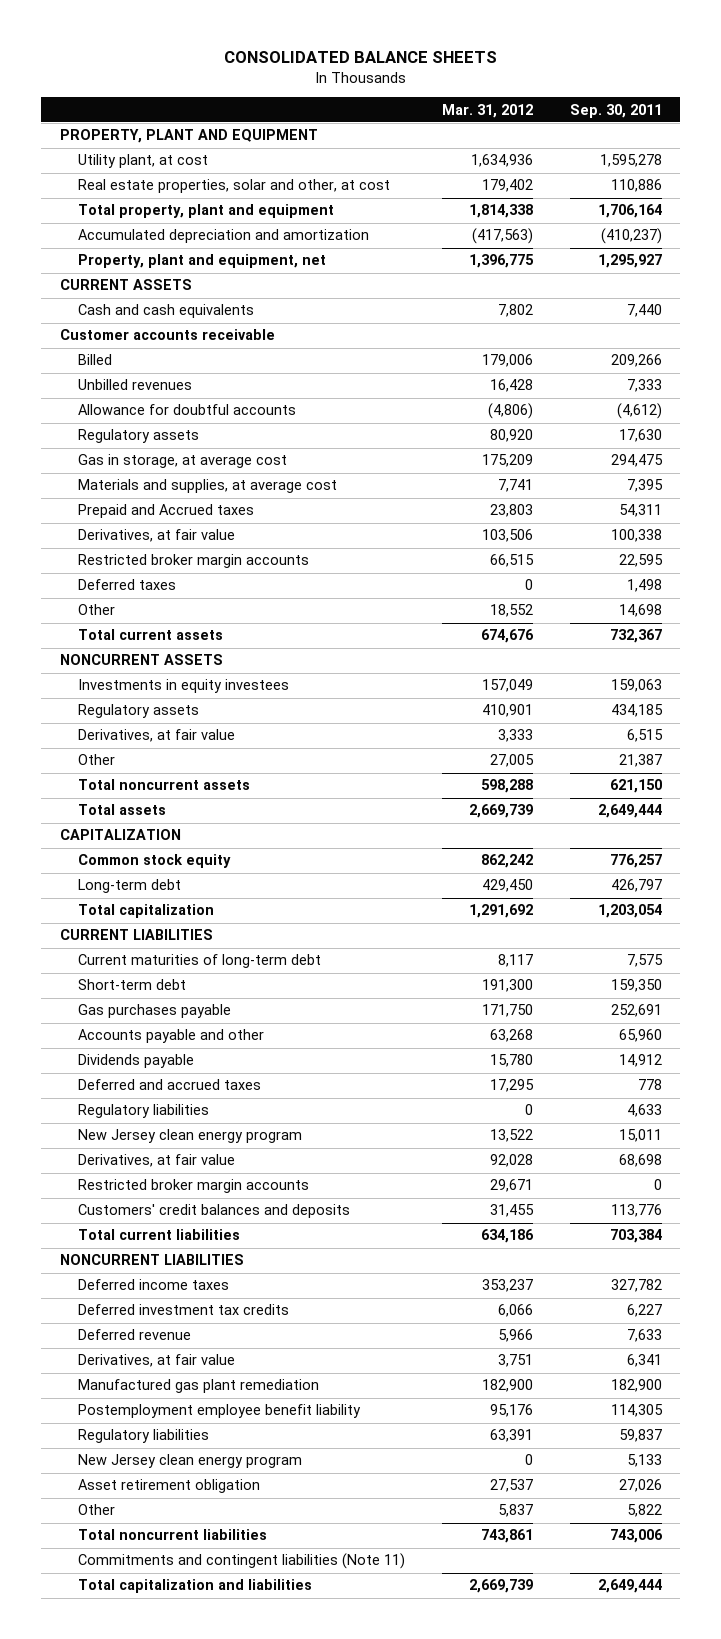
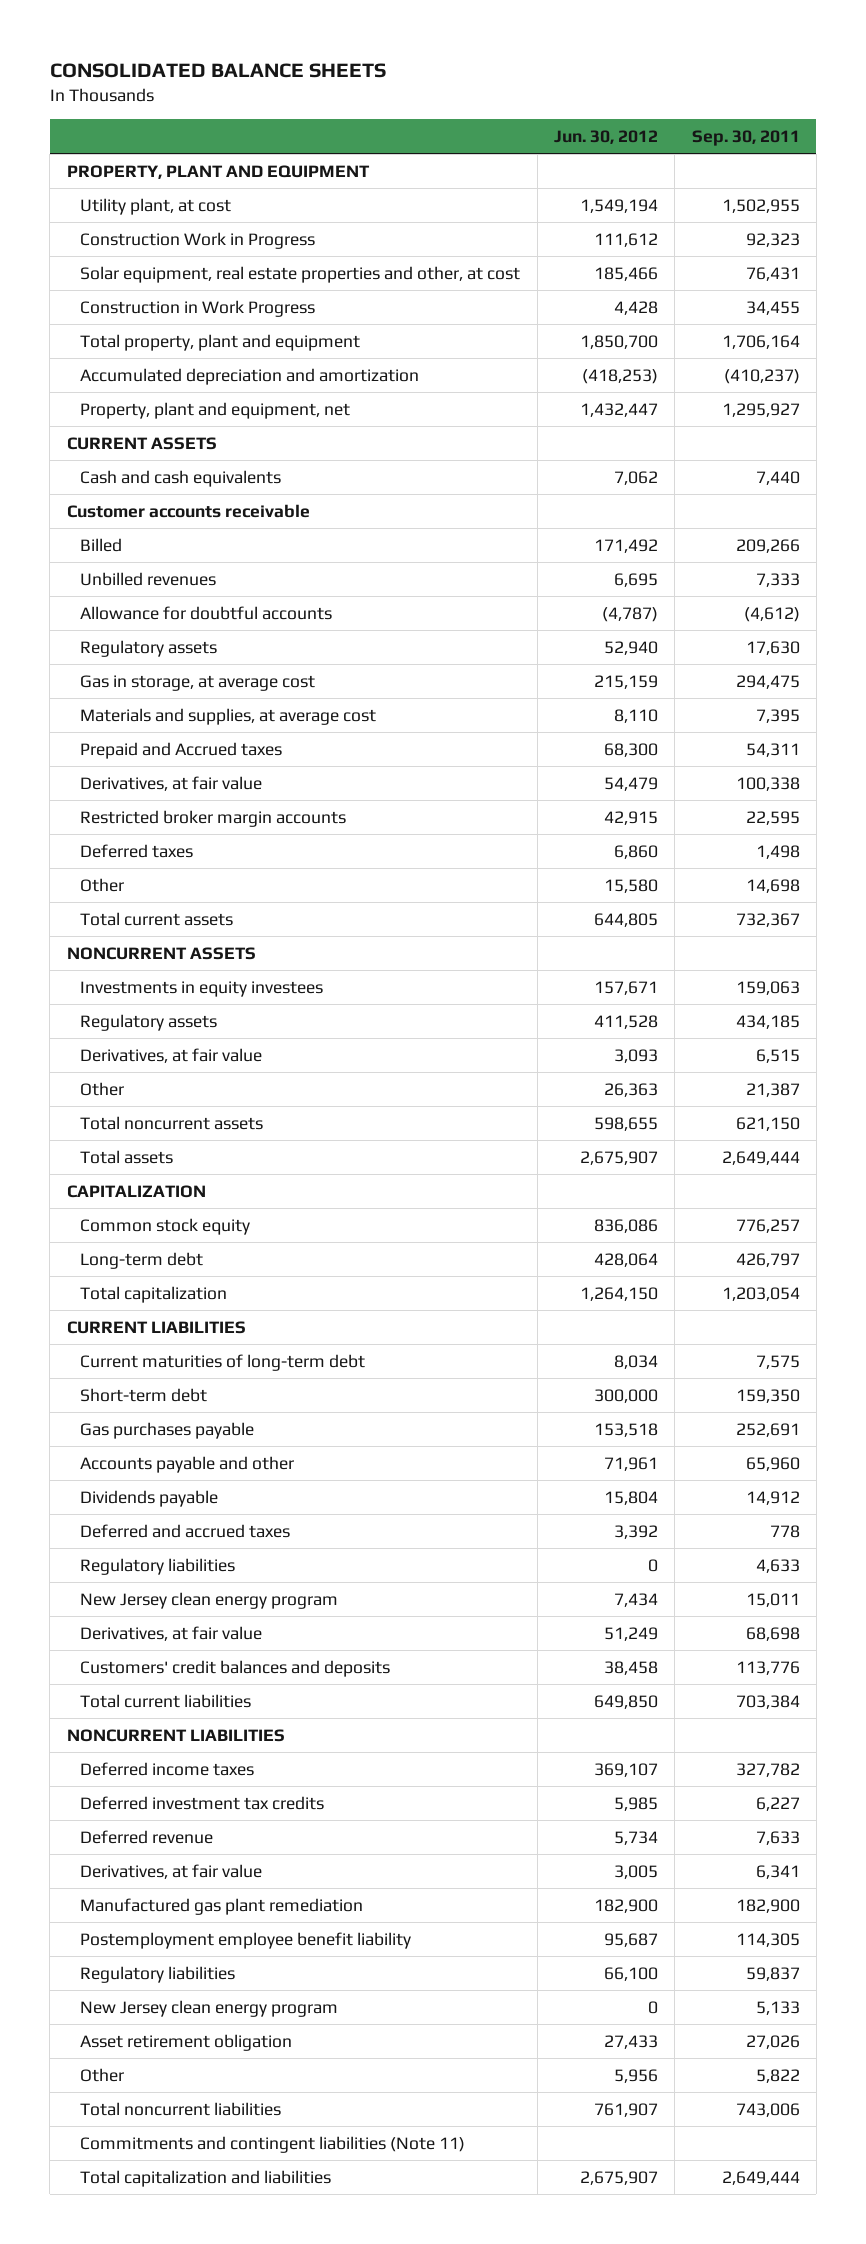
- | Mar. 31, 2012 | Sep. 30, 2011
+ | Jun. 30, 2012 | Sep. 30, 2011
- Utility plant, at cost | 1,634,936 | 1,595,278
- Real estate properties, solar and other, at cost | 179,402 | 110,886
+ Utility plant, at cost | 1,549,194 | 1,502,955
+ Construction Work in Progress | 111,612 | 92,323
+ Solar equipment, real estate properties and other, at cost | 185,466 | 76,431
+ Construction in Work Progress | 4,428 | 34,455
- Restricted broker margin accounts | 29,671 | 0

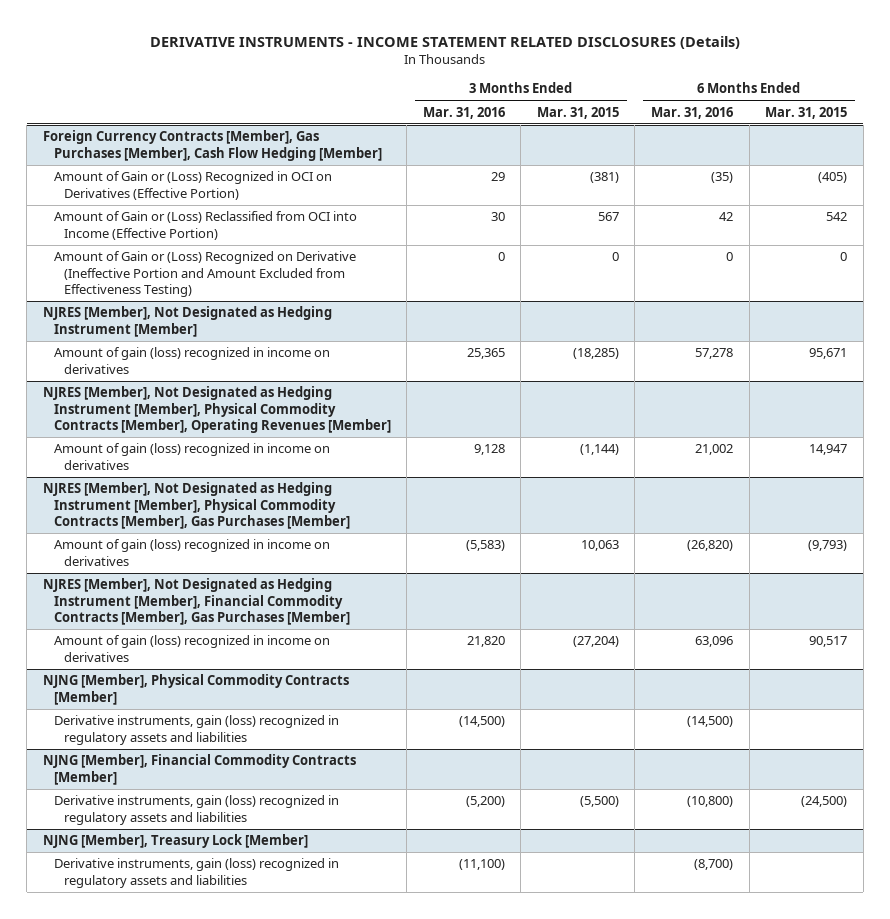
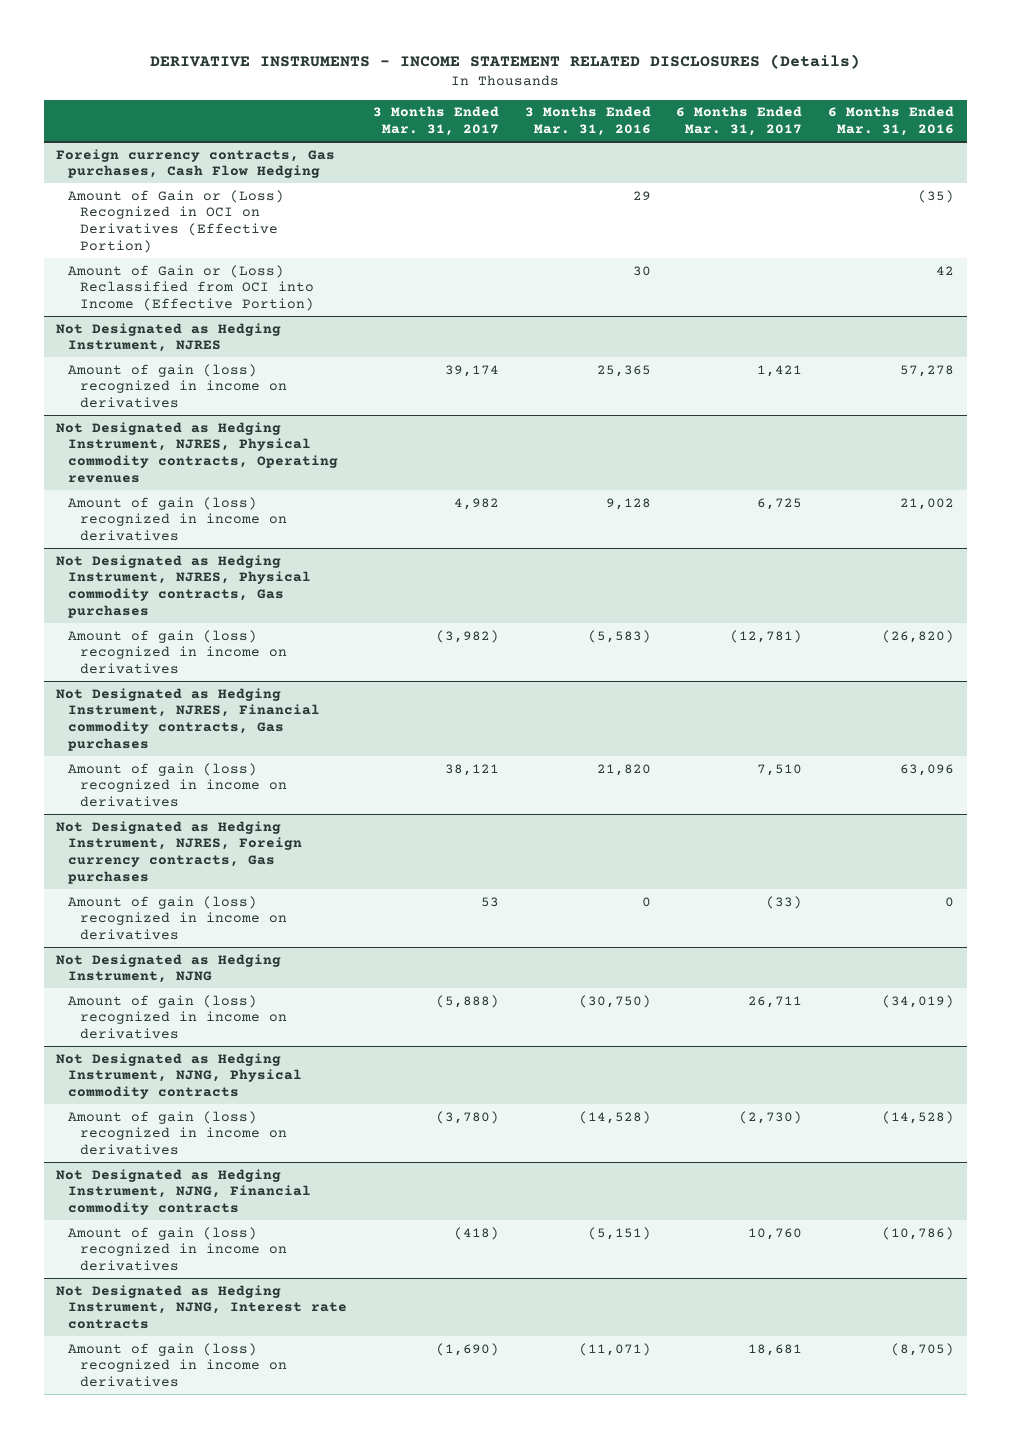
- | 3 Months Ended Mar. 31, 2016 | 3 Months Ended Mar. 31, 2015 | 6 Months Ended Mar. 31, 2016 | 6 Months Ended Mar. 31, 2015
+ | 3 Months Ended Mar. 31, 2017 | 3 Months Ended Mar. 31, 2016 | 6 Months Ended Mar. 31, 2017 | 6 Months Ended Mar. 31, 2016
- Foreign Currency Contracts [Member], Gas Purchases [Member], Cash Flow Hedging [Member]
+ Foreign currency contracts, Gas purchases, Cash Flow Hedging
- Amount of Gain or (Loss) Recognized on Derivative (Ineffective Portion and Amount Excluded from Effectiveness Testing) | 0 | 0 | 0 | 0
- NJRES [Member], Not Designated as Hedging Instrument [Member]
+ Not Designated as Hedging Instrument, NJRES
- NJRES [Member], Not Designated as Hedging Instrument [Member], Physical Commodity Contracts [Member], Operating Revenues [Member]
+ Not Designated as Hedging Instrument, NJRES, Physical commodity contracts, Operating revenues
- NJRES [Member], Not Designated as Hedging Instrument [Member], Physical Commodity Contracts [Member], Gas Purchases [Member]
+ Not Designated as Hedging Instrument, NJRES, Physical commodity contracts, Gas purchases
- NJRES [Member], Not Designated as Hedging Instrument [Member], Financial Commodity Contracts [Member], Gas Purchases [Member]
+ Not Designated as Hedging Instrument, NJRES, Financial commodity contracts, Gas purchases
- NJNG [Member], Physical Commodity Contracts [Member]
- Derivative instruments, gain (loss) recognized in regulatory assets and liabilities | (14,500) | | (14,500) |
- NJNG [Member], Financial Commodity Contracts [Member]
- Derivative instruments, gain (loss) recognized in regulatory assets and liabilities | (5,200) | (5,500) | (10,800) | (24,500)
- NJNG [Member], Treasury Lock [Member]
- Derivative instruments, gain (loss) recognized in regulatory assets and liabilities | (11,100) | | (8,700) |
+ Not Designated as Hedging Instrument, NJRES, Foreign currency contracts, Gas purchases
+ Amount of gain (loss) recognized in income on derivatives | 53 | 0 | (33) | 0
+ Not Designated as Hedging Instrument, NJNG
+ Amount of gain (loss) recognized in income on derivatives | (5,888) | (30,750) | 26,711 | (34,019)
+ Not Designated as Hedging Instrument, NJNG, Physical commodity contracts
+ Amount of gain (loss) recognized in income on derivatives | (3,780) | (14,528) | (2,730) | (14,528)
+ Not Designated as Hedging Instrument, NJNG, Financial commodity contracts
+ Amount of gain (loss) recognized in income on derivatives | (418) | (5,151) | 10,760 | (10,786)
+ Not Designated as Hedging Instrument, NJNG, Interest rate contracts
+ Amount of gain (loss) recognized in income on derivatives | (1,690) | (11,071) | 18,681 | (8,705)

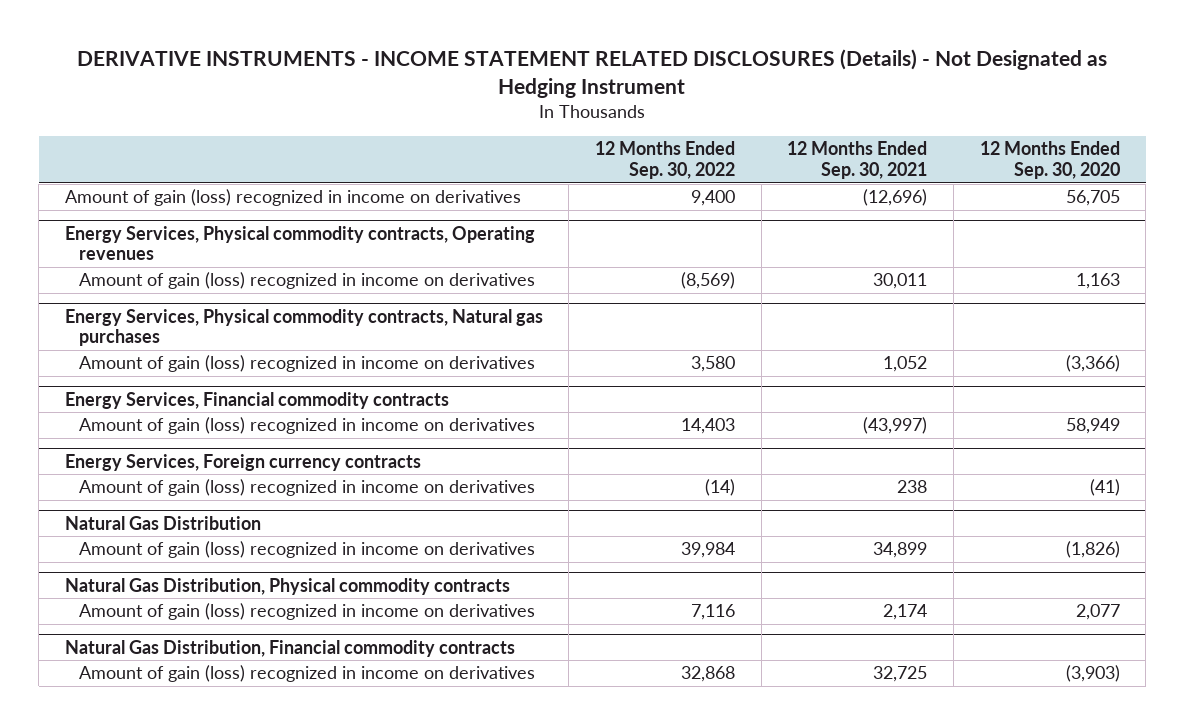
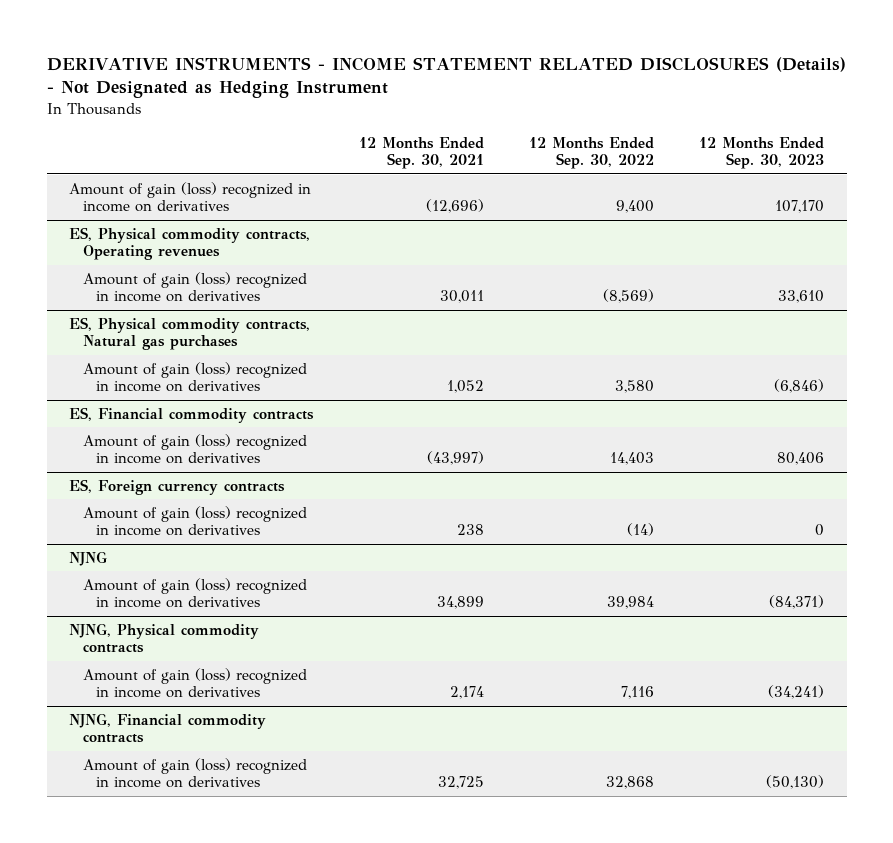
- | 12 Months Ended Sep. 30, 2022 | 12 Months Ended Sep. 30, 2021 | 12 Months Ended Sep. 30, 2020
+ | 12 Months Ended Sep. 30, 2021 | 12 Months Ended Sep. 30, 2022 | 12 Months Ended Sep. 30, 2023
- Energy Services, Physical commodity contracts, Operating revenues
+ ES, Physical commodity contracts, Operating revenues
- Energy Services, Physical commodity contracts, Natural gas purchases
+ ES, Physical commodity contracts, Natural gas purchases
- Energy Services, Financial commodity contracts
+ ES, Financial commodity contracts
- Energy Services, Foreign currency contracts
+ ES, Foreign currency contracts
- Natural Gas Distribution
+ NJNG
- Natural Gas Distribution, Physical commodity contracts
+ NJNG, Physical commodity contracts
- Natural Gas Distribution, Financial commodity contracts
+ NJNG, Financial commodity contracts

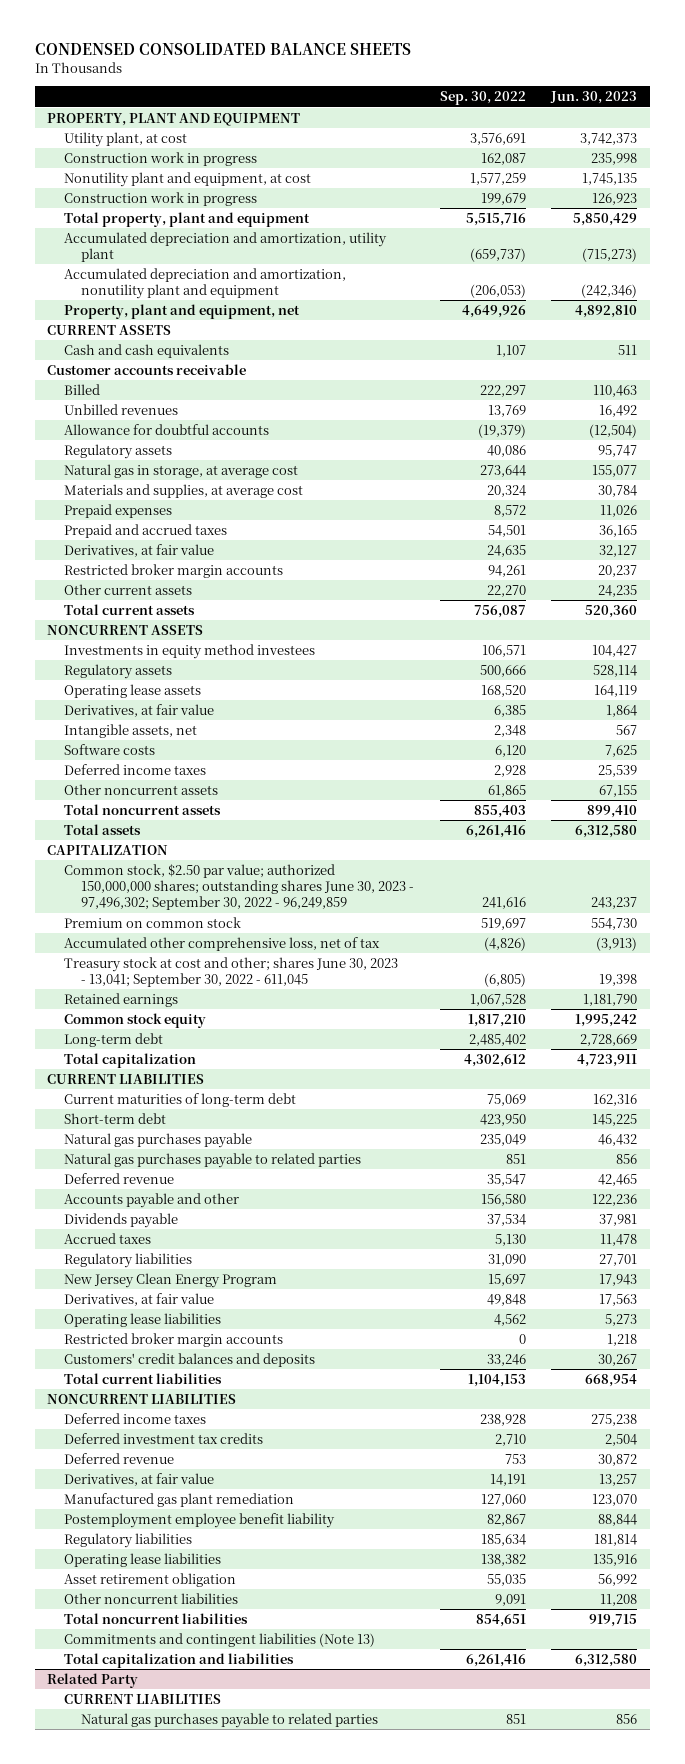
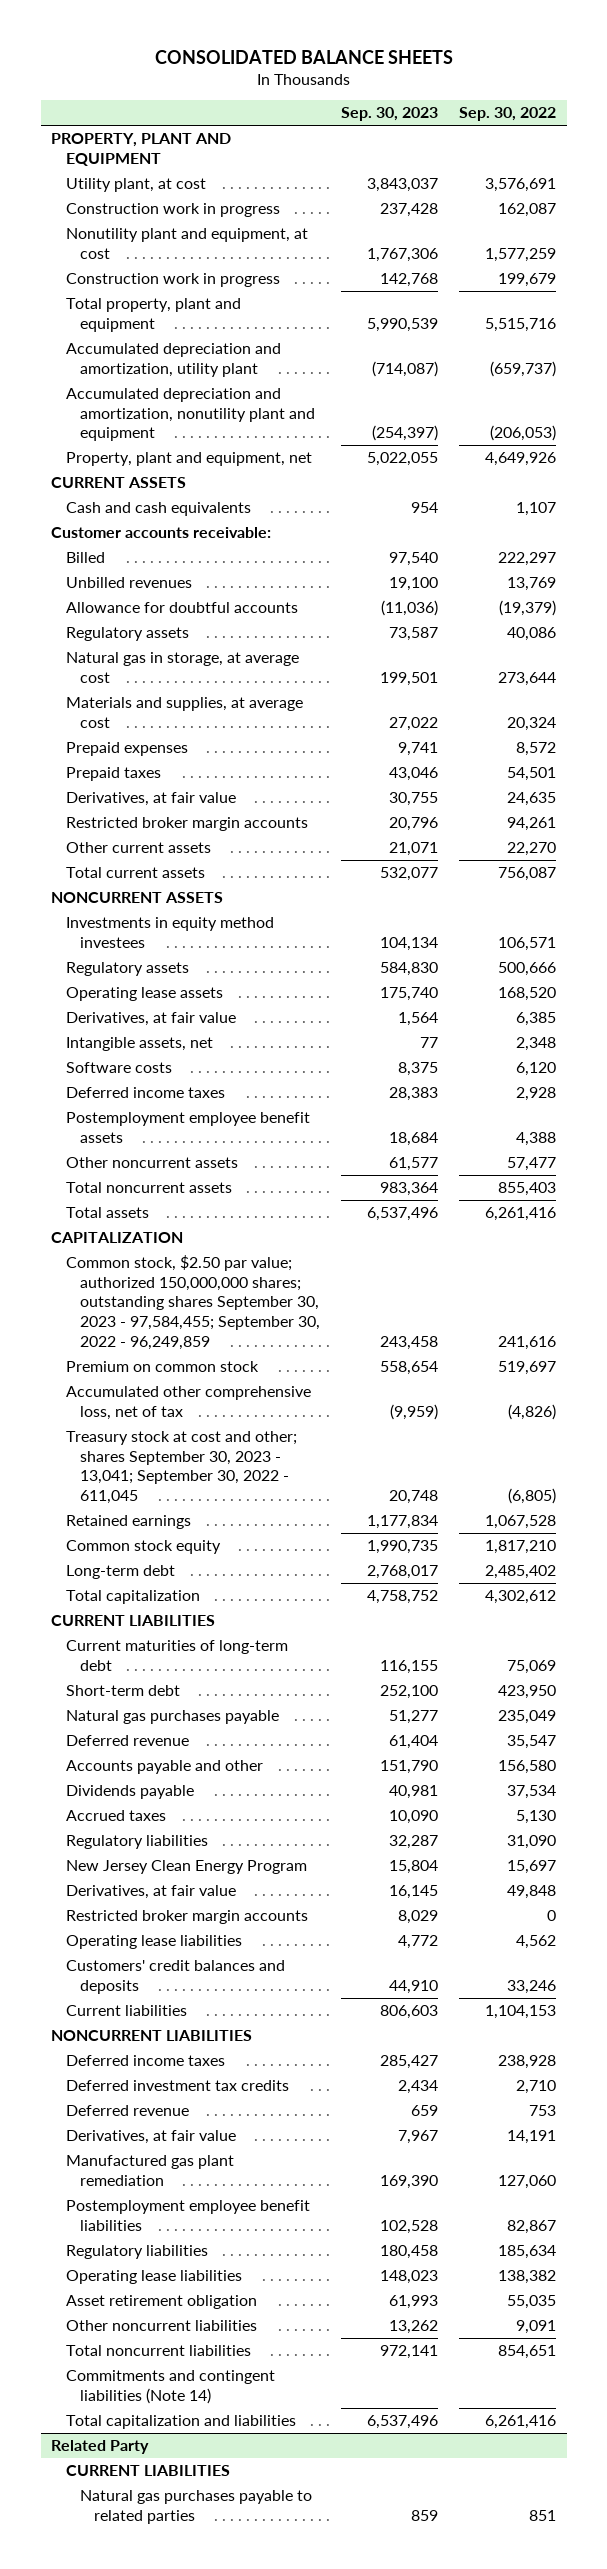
- CONDENSED CONSOLIDATED BALANCE SHEETS
+ CONSOLIDATED BALANCE SHEETS
- | Sep. 30, 2022 | Jun. 30, 2023
+ | Sep. 30, 2023 | Sep. 30, 2022
- Customer accounts receivable
+ Customer accounts receivable:
- Prepaid and accrued taxes | 54,501 | 36,165
+ Prepaid taxes | 43,046 | 54,501
- Other noncurrent assets | 61,865 | 67,155
+ Postemployment employee benefit assets | 18,684 | 4,388
+ Other noncurrent assets | 61,577 | 57,477
- Common stock, $2.50 par value; authorized 150,000,000 shares; outstanding shares June 30, 2023 - 97,496,302; September 30, 2022 - 96,249,859 | 241,616 | 243,237
+ Common stock, $2.50 par value; authorized 150,000,000 shares; outstanding shares September 30, 2023 - 97,584,455; September 30, 2022 - 96,249,859 | 243,458 | 241,616
- Treasury stock at cost and other; shares June 30, 2023 - 13,041; September 30, 2022 - 611,045 | (6,805) | 19,398
+ Treasury stock at cost and other; shares September 30, 2023 - 13,041; September 30, 2022 - 611,045 | 20,748 | (6,805)
- Natural gas purchases payable to related parties | 851 | 856
moved down: Operating lease liabilities | 4,772 | 4,562
- Total current liabilities | 1,104,153 | 668,954
+ Current liabilities | 806,603 | 1,104,153
- Postemployment employee benefit liability | 82,867 | 88,844
+ Postemployment employee benefit liabilities | 102,528 | 82,867
- Commitments and contingent liabilities (Note 13)
+ Commitments and contingent liabilities (Note 14)

